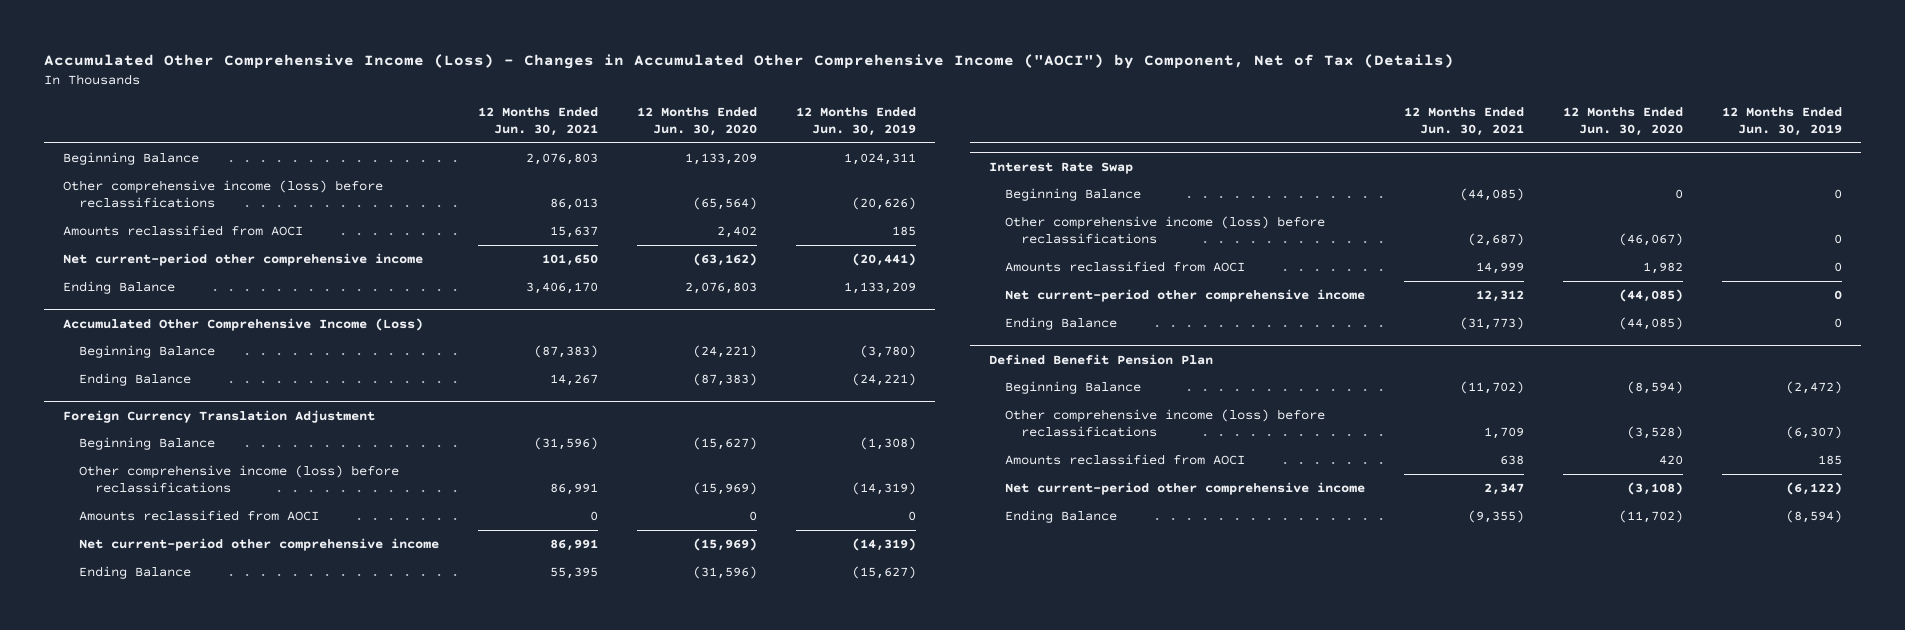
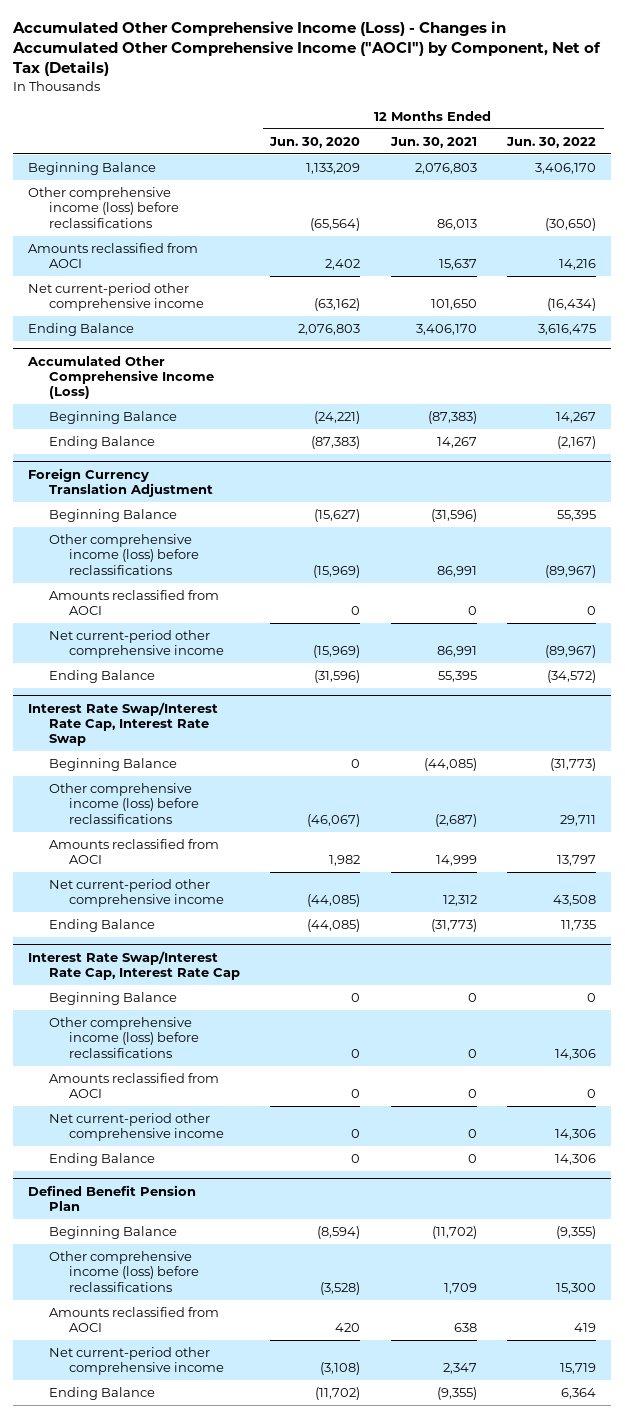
- | 12 Months Ended Jun. 30, 2021 | 12 Months Ended Jun. 30, 2020 | 12 Months Ended Jun. 30, 2019
+ | 12 Months Ended Jun. 30, 2020 | 12 Months Ended Jun. 30, 2021 | 12 Months Ended Jun. 30, 2022
- Interest Rate Swap
+ Interest Rate Swap/Interest Rate Cap, Interest Rate Swap
+ Interest Rate Swap/Interest Rate Cap, Interest Rate Cap
+ Beginning Balance | 0 | 0 | 0
+ Other comprehensive income (loss) before reclassifications | 0 | 0 | 14,306
+ Amounts reclassified from AOCI | 0 | 0 | 0
+ Net current-period other comprehensive income | 0 | 0 | 14,306
+ Ending Balance | 0 | 0 | 14,306

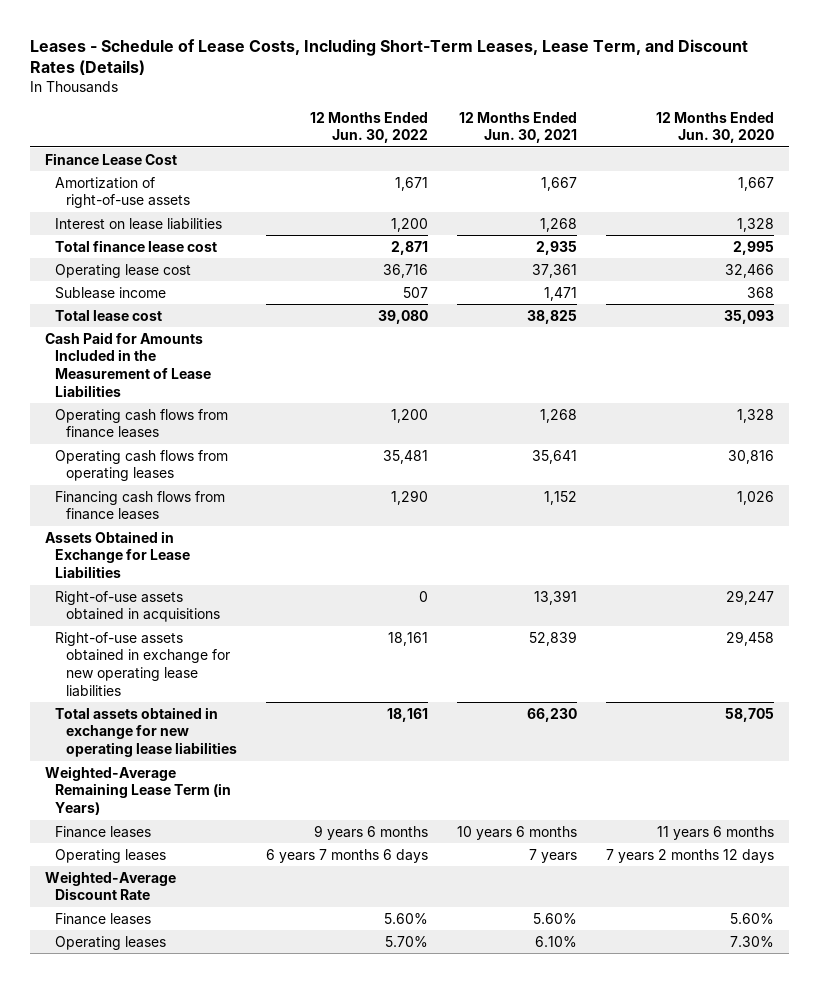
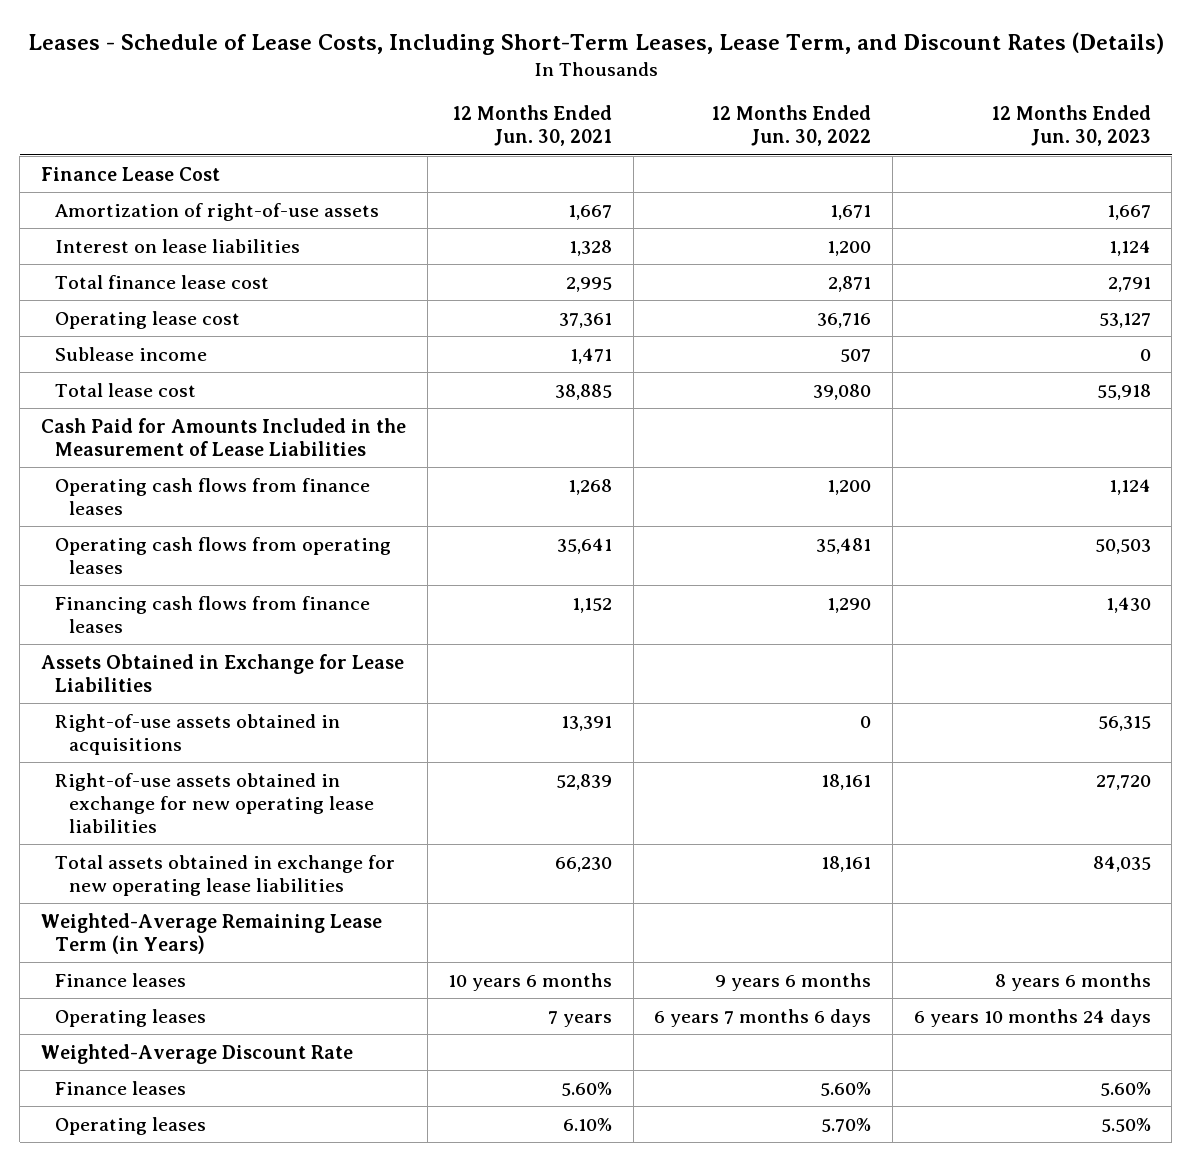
- | 12 Months Ended Jun. 30, 2022 | 12 Months Ended Jun. 30, 2021 | 12 Months Ended Jun. 30, 2020
+ | 12 Months Ended Jun. 30, 2021 | 12 Months Ended Jun. 30, 2022 | 12 Months Ended Jun. 30, 2023
- Interest on lease liabilities | 1,200 | 1,268 | 1,328
- Total finance lease cost | 2,871 | 2,935 | 2,995
+ Interest on lease liabilities | 1,328 | 1,200 | 1,124
+ Total finance lease cost | 2,995 | 2,871 | 2,791
- Total lease cost | 39,080 | 38,825 | 35,093
+ Total lease cost | 38,885 | 39,080 | 55,918

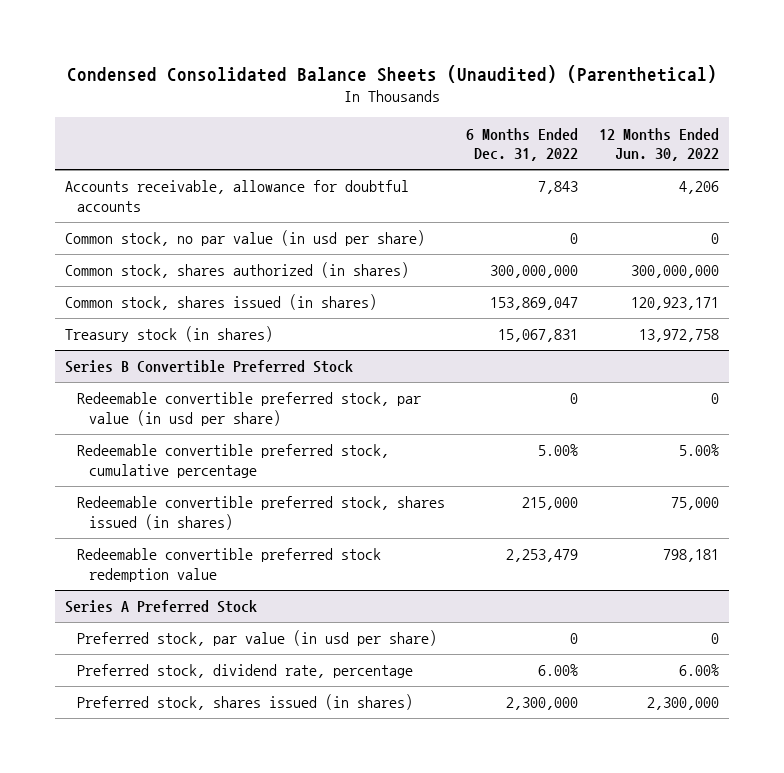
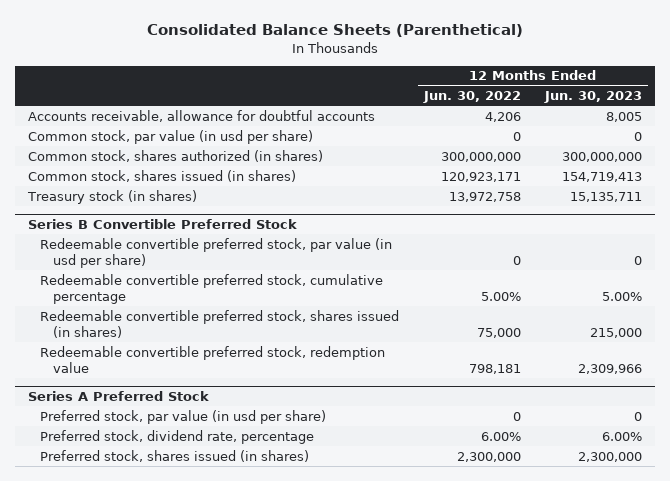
- Condensed Consolidated Balance Sheets (Unaudited) (Parenthetical)
+ Consolidated Balance Sheets (Parenthetical)
- | 6 Months Ended Dec. 31, 2022 | 12 Months Ended Jun. 30, 2022
+ | 12 Months Ended Jun. 30, 2022 | 12 Months Ended Jun. 30, 2023
- Common stock, no par value (in usd per share) | 0 | 0
+ Common stock, par value (in usd per share) | 0 | 0
@ Series B Convertible Preferred Stock
- Redeemable convertible preferred stock redemption value | 2,253,479 | 798,181
+ Redeemable convertible preferred stock, redemption value | 798,181 | 2,309,966

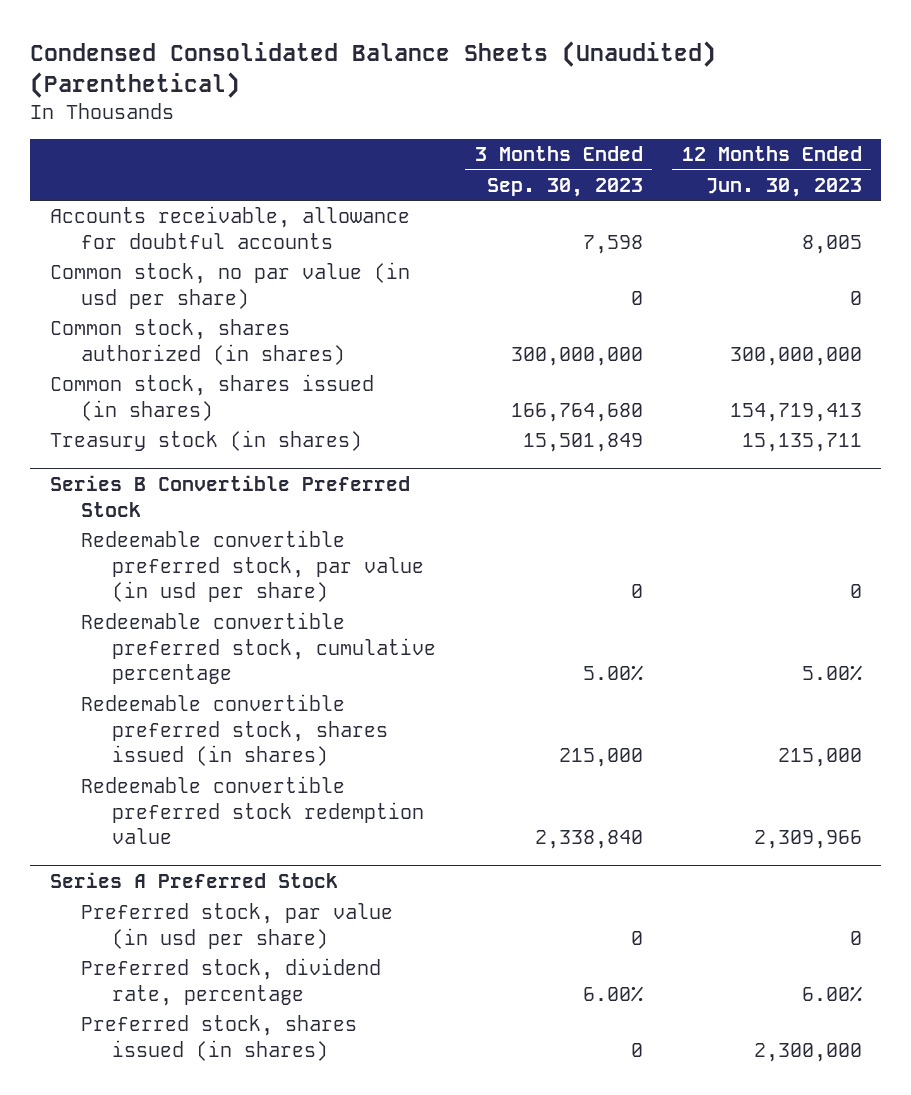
- Consolidated Balance Sheets (Parenthetical)
+ Condensed Consolidated Balance Sheets (Unaudited) (Parenthetical)
- | 12 Months Ended Jun. 30, 2022 | 12 Months Ended Jun. 30, 2023
+ | 3 Months Ended Sep. 30, 2023 | 12 Months Ended Jun. 30, 2023
- Common stock, par value (in usd per share) | 0 | 0
+ Common stock, no par value (in usd per share) | 0 | 0
@ Series B Convertible Preferred Stock
- Redeemable convertible preferred stock, redemption value | 798,181 | 2,309,966
+ Redeemable convertible preferred stock redemption value | 2,338,840 | 2,309,966

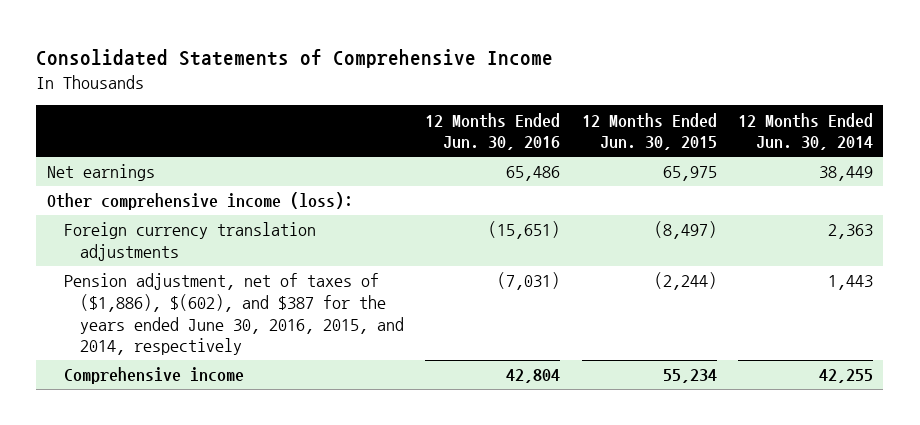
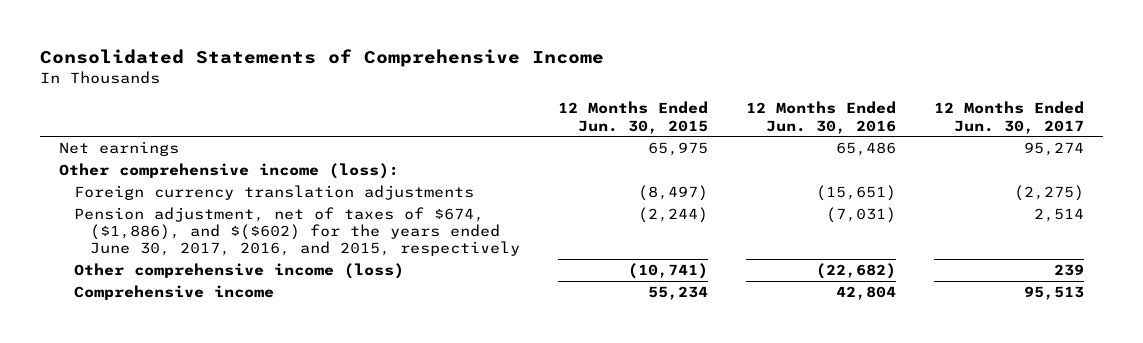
- | 12 Months Ended Jun. 30, 2016 | 12 Months Ended Jun. 30, 2015 | 12 Months Ended Jun. 30, 2014
+ | 12 Months Ended Jun. 30, 2015 | 12 Months Ended Jun. 30, 2016 | 12 Months Ended Jun. 30, 2017
- Pension adjustment, net of taxes of ($1,886), $(602), and $387 for the years ended June 30, 2016, 2015, and 2014, respectively | (7,031) | (2,244) | 1,443
+ Pension adjustment, net of taxes of $674, ($1,886), and $($602) for the years ended June 30, 2017, 2016, and 2015, respectively | (2,244) | (7,031) | 2,514
+ Other comprehensive income (loss) | (10,741) | (22,682) | 239

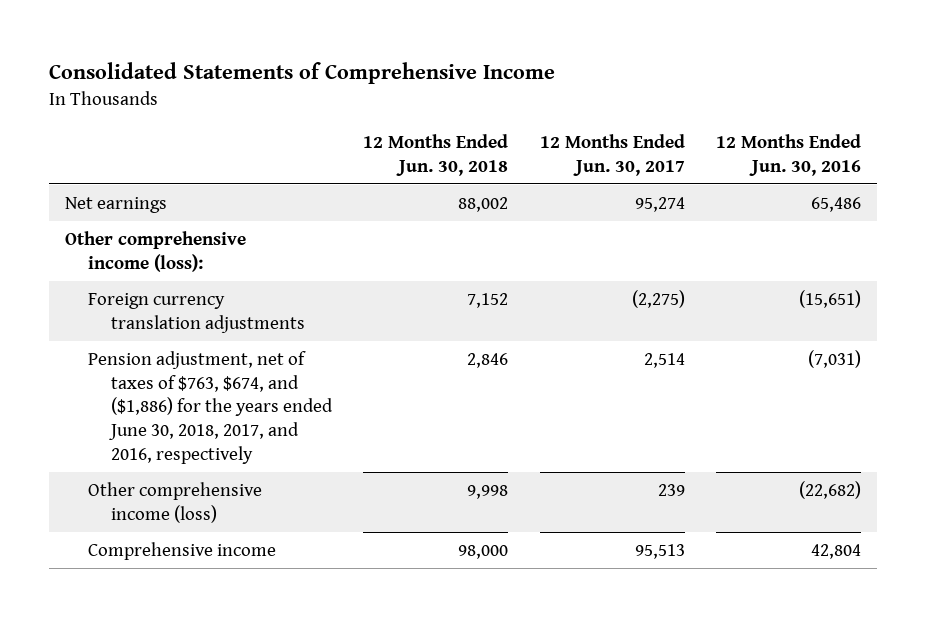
- | 12 Months Ended Jun. 30, 2015 | 12 Months Ended Jun. 30, 2016 | 12 Months Ended Jun. 30, 2017
+ | 12 Months Ended Jun. 30, 2018 | 12 Months Ended Jun. 30, 2017 | 12 Months Ended Jun. 30, 2016
- Pension adjustment, net of taxes of $674, ($1,886), and $($602) for the years ended June 30, 2017, 2016, and 2015, respectively | (2,244) | (7,031) | 2,514
+ Pension adjustment, net of taxes of $763, $674, and ($1,886) for the years ended June 30, 2018, 2017, and 2016, respectively | 2,846 | 2,514 | (7,031)

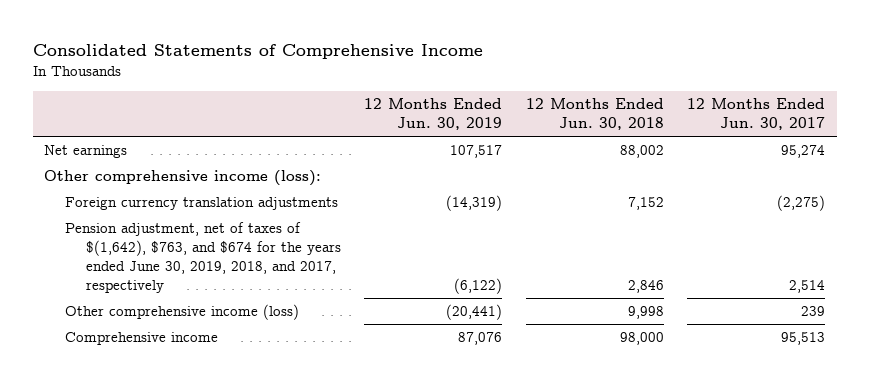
- | 12 Months Ended Jun. 30, 2018 | 12 Months Ended Jun. 30, 2017 | 12 Months Ended Jun. 30, 2016
+ | 12 Months Ended Jun. 30, 2019 | 12 Months Ended Jun. 30, 2018 | 12 Months Ended Jun. 30, 2017
- Pension adjustment, net of taxes of $763, $674, and ($1,886) for the years ended June 30, 2018, 2017, and 2016, respectively | 2,846 | 2,514 | (7,031)
+ Pension adjustment, net of taxes of $(1,642), $763, and $674 for the years ended June 30, 2019, 2018, and 2017, respectively | (6,122) | 2,846 | 2,514

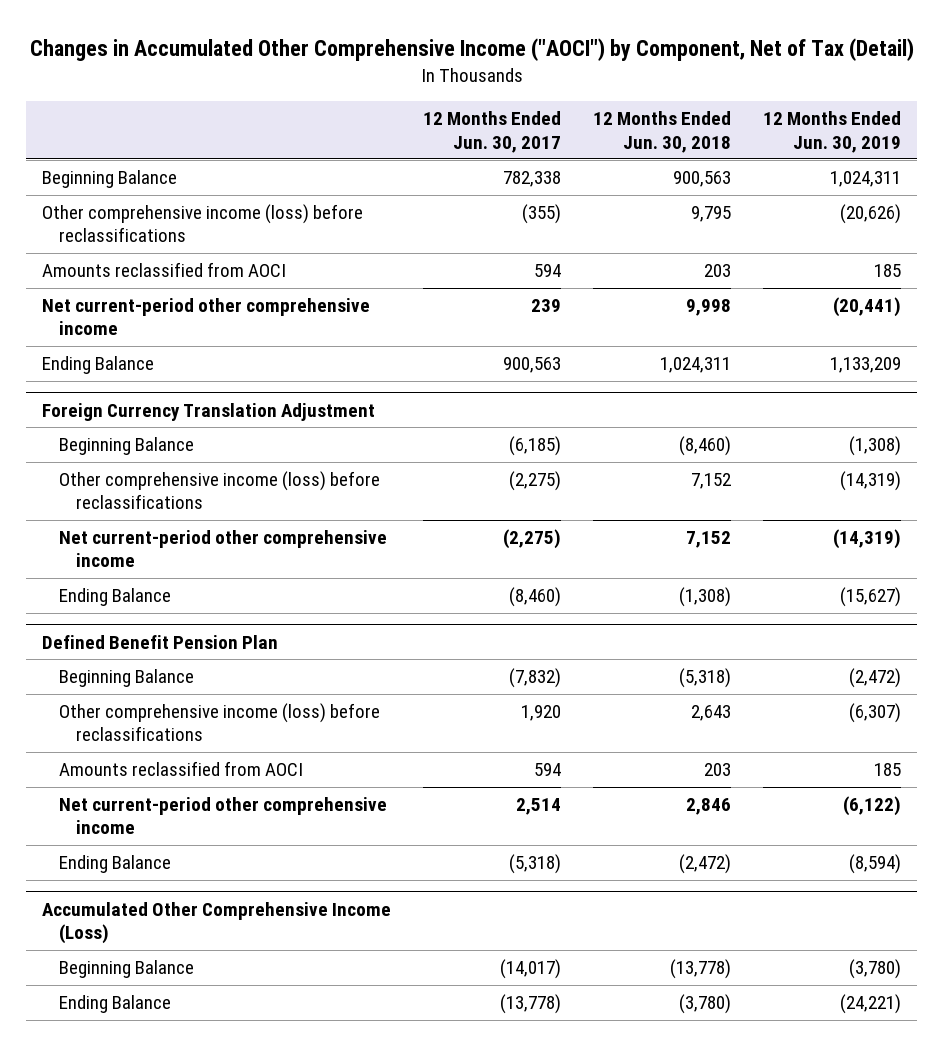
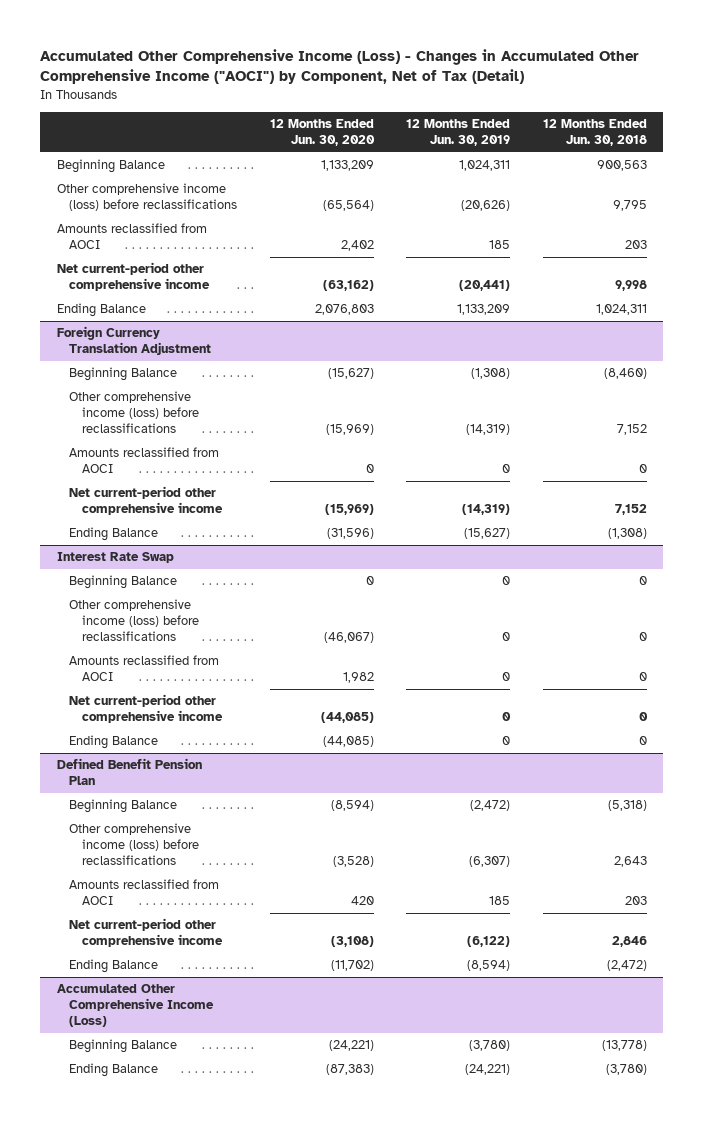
- Changes in Accumulated Other Comprehensive Income ("AOCI") by Component, Net of Tax (Detail)
+ Accumulated Other Comprehensive Income (Loss) - Changes in Accumulated Other Comprehensive Income ("AOCI") by Component, Net of Tax (Detail)
- | 12 Months Ended Jun. 30, 2017 | 12 Months Ended Jun. 30, 2018 | 12 Months Ended Jun. 30, 2019
+ | 12 Months Ended Jun. 30, 2020 | 12 Months Ended Jun. 30, 2019 | 12 Months Ended Jun. 30, 2018
@ Foreign Currency Translation Adjustment
+ Amounts reclassified from AOCI | 0 | 0 | 0
+ Interest Rate Swap
+ Beginning Balance | 0 | 0 | 0
+ Other comprehensive income (loss) before reclassifications | (46,067) | 0 | 0
+ Amounts reclassified from AOCI | 1,982 | 0 | 0
+ Net current-period other comprehensive income | (44,085) | 0 | 0
+ Ending Balance | (44,085) | 0 | 0

